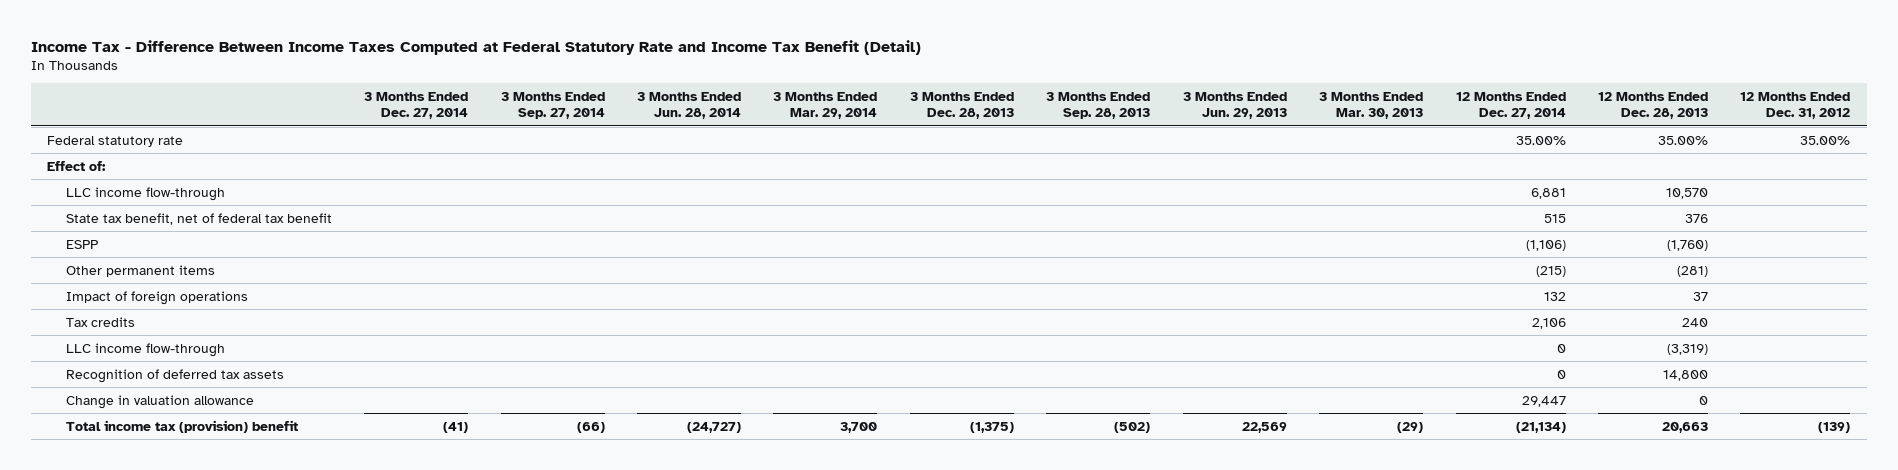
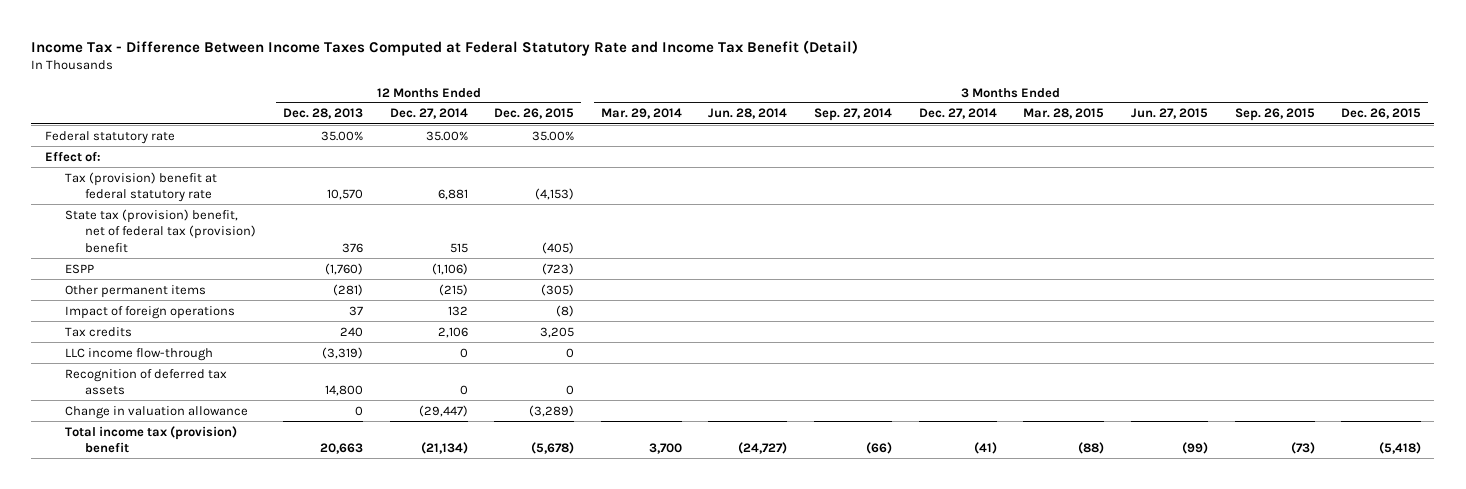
- | 3 Months Ended Dec. 27, 2014 | 3 Months Ended Sep. 27, 2014 | 3 Months Ended Jun. 28, 2014 | 3 Months Ended Mar. 29, 2014 | 3 Months Ended Dec. 28, 2013 | 3 Months Ended Sep. 28, 2013 | 3 Months Ended Jun. 29, 2013 | 3 Months Ended Mar. 30, 2013 | 12 Months Ended Dec. 27, 2014 | 12 Months Ended Dec. 28, 2013 | 12 Months Ended Dec. 31, 2012
+ | 12 Months Ended Dec. 28, 2013 | 12 Months Ended Dec. 27, 2014 | 12 Months Ended Dec. 26, 2015 | 3 Months Ended Mar. 29, 2014 | 3 Months Ended Jun. 28, 2014 | 3 Months Ended Sep. 27, 2014 | 3 Months Ended Dec. 27, 2014 | 3 Months Ended Mar. 28, 2015 | 3 Months Ended Jun. 27, 2015 | 3 Months Ended Sep. 26, 2015 | 3 Months Ended Dec. 26, 2015
- LLC income flow-through | | | | | | | | | 6,881 | 10,570 |
- State tax benefit, net of federal tax benefit | | | | | | | | | 515 | 376 |
+ Tax (provision) benefit at federal statutory rate | 10,570 | 6,881 | (4,153) | | | | | | | |
+ State tax (provision) benefit, net of federal tax (provision) benefit | 376 | 515 | (405) | | | | | | | |
- Change in valuation allowance | | | | | | | | | 29,447 | 0 |
+ Change in valuation allowance | 0 | (29,447) | (3,289) | | | | | | | |

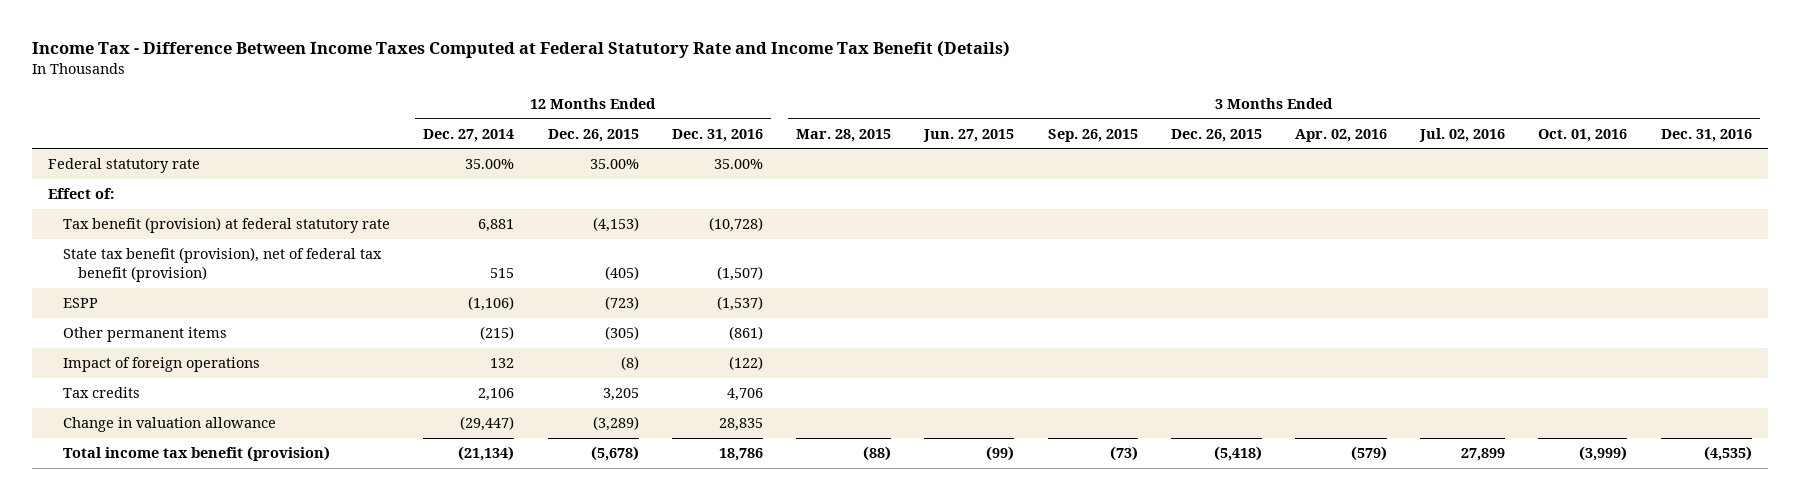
- Income Tax - Difference Between Income Taxes Computed at Federal Statutory Rate and Income Tax Benefit (Detail)
+ Income Tax - Difference Between Income Taxes Computed at Federal Statutory Rate and Income Tax Benefit (Details)
- | 12 Months Ended Dec. 28, 2013 | 12 Months Ended Dec. 27, 2014 | 12 Months Ended Dec. 26, 2015 | 3 Months Ended Mar. 29, 2014 | 3 Months Ended Jun. 28, 2014 | 3 Months Ended Sep. 27, 2014 | 3 Months Ended Dec. 27, 2014 | 3 Months Ended Mar. 28, 2015 | 3 Months Ended Jun. 27, 2015 | 3 Months Ended Sep. 26, 2015 | 3 Months Ended Dec. 26, 2015
+ | 12 Months Ended Dec. 27, 2014 | 12 Months Ended Dec. 26, 2015 | 12 Months Ended Dec. 31, 2016 | 3 Months Ended Mar. 28, 2015 | 3 Months Ended Jun. 27, 2015 | 3 Months Ended Sep. 26, 2015 | 3 Months Ended Dec. 26, 2015 | 3 Months Ended Apr. 02, 2016 | 3 Months Ended Jul. 02, 2016 | 3 Months Ended Oct. 01, 2016 | 3 Months Ended Dec. 31, 2016
- Tax (provision) benefit at federal statutory rate | 10,570 | 6,881 | (4,153) | | | | | | | |
- State tax (provision) benefit, net of federal tax (provision) benefit | 376 | 515 | (405) | | | | | | | |
+ Tax benefit (provision) at federal statutory rate | 6,881 | (4,153) | (10,728) | | | | | | | |
+ State tax benefit (provision), net of federal tax benefit (provision) | 515 | (405) | (1,507) | | | | | | | |
- LLC income flow-through | (3,319) | 0 | 0 | | | | | | | |
- Recognition of deferred tax assets | 14,800 | 0 | 0 | | | | | | | |
- Total income tax (provision) benefit | 20,663 | (21,134) | (5,678) | 3,700 | (24,727) | (66) | (41) | (88) | (99) | (73) | (5,418)
+ Total income tax benefit (provision) | (21,134) | (5,678) | 18,786 | (88) | (99) | (73) | (5,418) | (579) | 27,899 | (3,999) | (4,535)

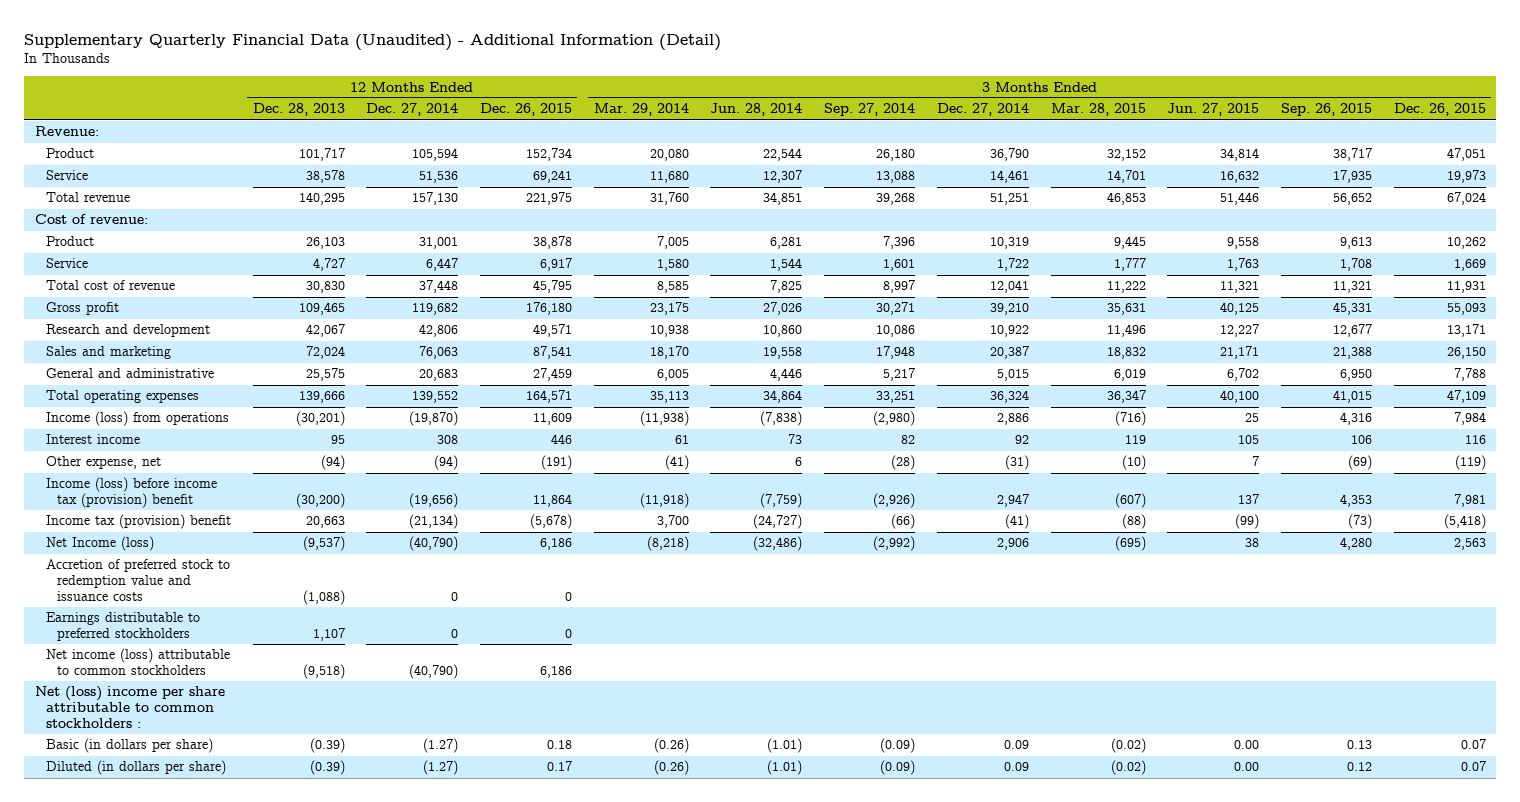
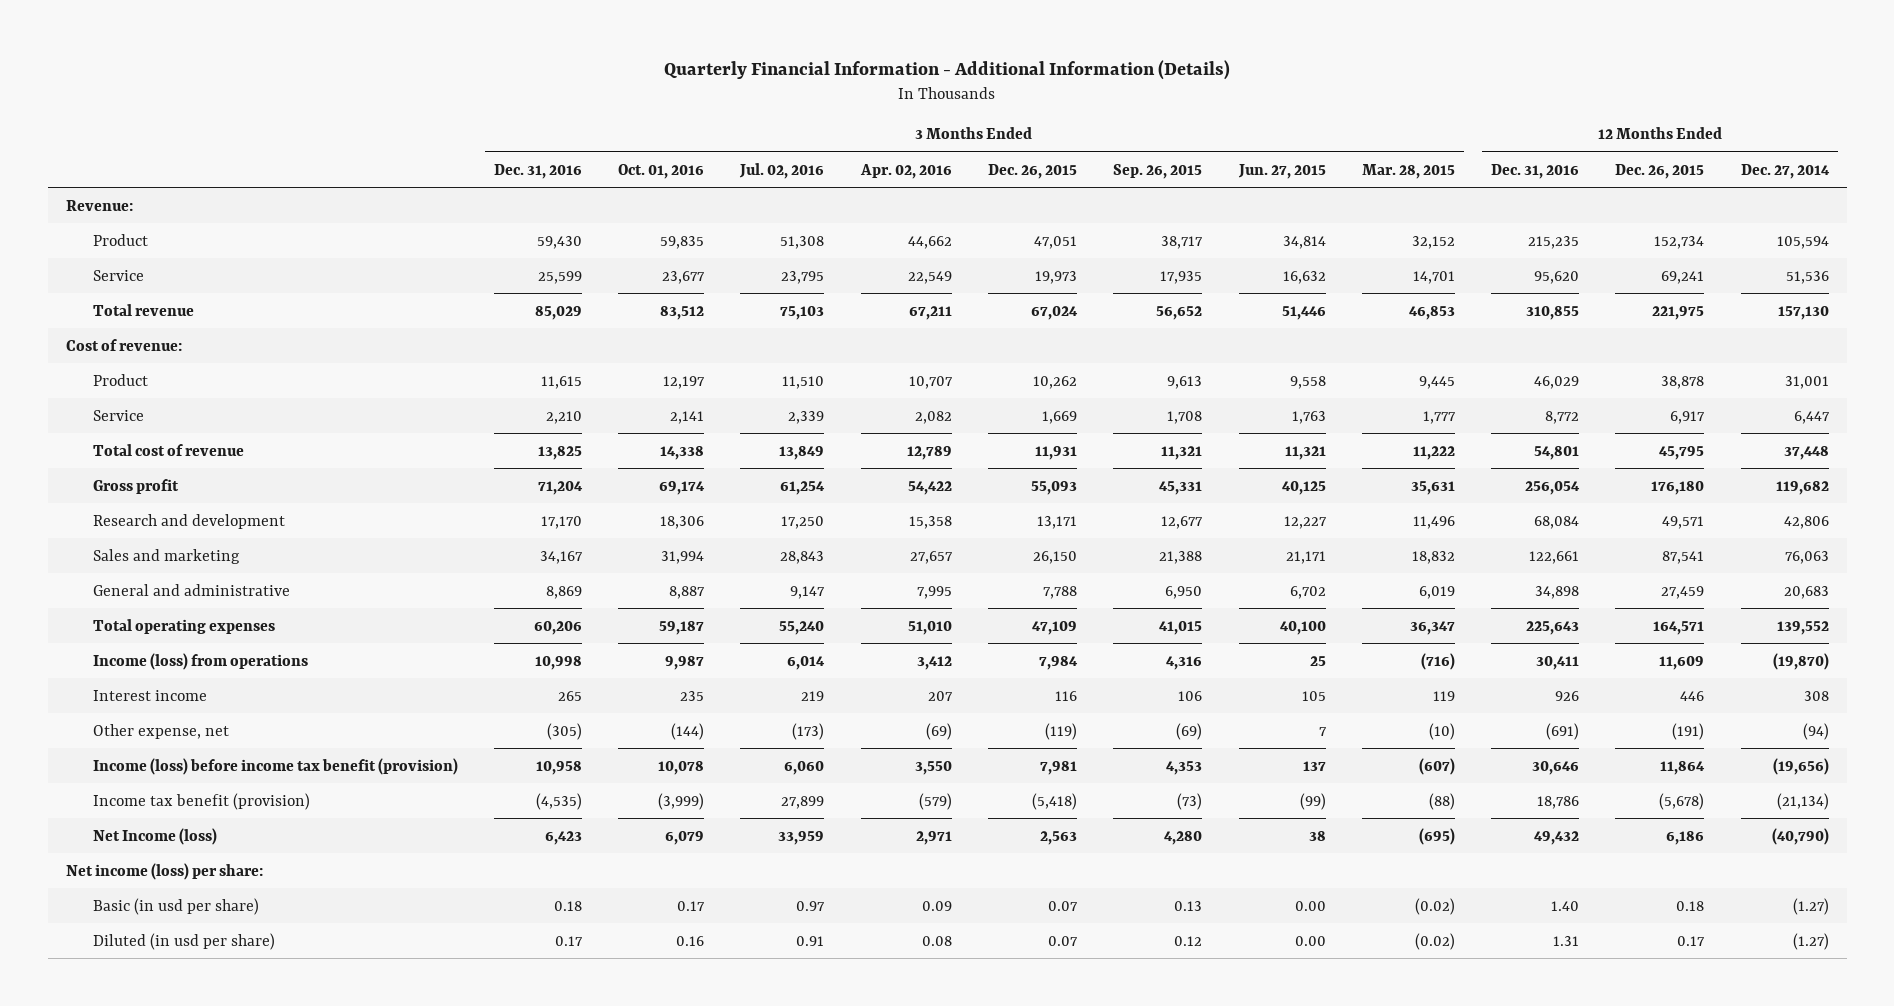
- Supplementary Quarterly Financial Data (Unaudited) - Additional Information (Detail)
+ Quarterly Financial Information - Additional Information (Details)
- | 12 Months Ended Dec. 28, 2013 | 12 Months Ended Dec. 27, 2014 | 12 Months Ended Dec. 26, 2015 | 3 Months Ended Mar. 29, 2014 | 3 Months Ended Jun. 28, 2014 | 3 Months Ended Sep. 27, 2014 | 3 Months Ended Dec. 27, 2014 | 3 Months Ended Mar. 28, 2015 | 3 Months Ended Jun. 27, 2015 | 3 Months Ended Sep. 26, 2015 | 3 Months Ended Dec. 26, 2015
+ | 3 Months Ended Dec. 31, 2016 | 3 Months Ended Oct. 01, 2016 | 3 Months Ended Jul. 02, 2016 | 3 Months Ended Apr. 02, 2016 | 3 Months Ended Dec. 26, 2015 | 3 Months Ended Sep. 26, 2015 | 3 Months Ended Jun. 27, 2015 | 3 Months Ended Mar. 28, 2015 | 12 Months Ended Dec. 31, 2016 | 12 Months Ended Dec. 26, 2015 | 12 Months Ended Dec. 27, 2014
- Income (loss) before income tax (provision) benefit | (30,200) | (19,656) | 11,864 | (11,918) | (7,759) | (2,926) | 2,947 | (607) | 137 | 4,353 | 7,981
- Income tax (provision) benefit | 20,663 | (21,134) | (5,678) | 3,700 | (24,727) | (66) | (41) | (88) | (99) | (73) | (5,418)
+ Income (loss) before income tax benefit (provision) | 10,958 | 10,078 | 6,060 | 3,550 | 7,981 | 4,353 | 137 | (607) | 30,646 | 11,864 | (19,656)
+ Income tax benefit (provision) | (4,535) | (3,999) | 27,899 | (579) | (5,418) | (73) | (99) | (88) | 18,786 | (5,678) | (21,134)
- Accretion of preferred stock to redemption value and issuance costs | (1,088) | 0 | 0 | | | | | | | |
- Earnings distributable to preferred stockholders | 1,107 | 0 | 0 | | | | | | | |
- Net income (loss) attributable to common stockholders | (9,518) | (40,790) | 6,186 | | | | | | | |
- Net (loss) income per share attributable to common stockholders :
- Basic (in dollars per share) | (0.39) | (1.27) | 0.18 | (0.26) | (1.01) | (0.09) | 0.09 | (0.02) | 0.00 | 0.13 | 0.07
- Diluted (in dollars per share) | (0.39) | (1.27) | 0.17 | (0.26) | (1.01) | (0.09) | 0.09 | (0.02) | 0.00 | 0.12 | 0.07
+ Net income (loss) per share:
+ Basic (in usd per share) | 0.18 | 0.17 | 0.97 | 0.09 | 0.07 | 0.13 | 0.00 | (0.02) | 1.40 | 0.18 | (1.27)
+ Diluted (in usd per share) | 0.17 | 0.16 | 0.91 | 0.08 | 0.07 | 0.12 | 0.00 | (0.02) | 1.31 | 0.17 | (1.27)

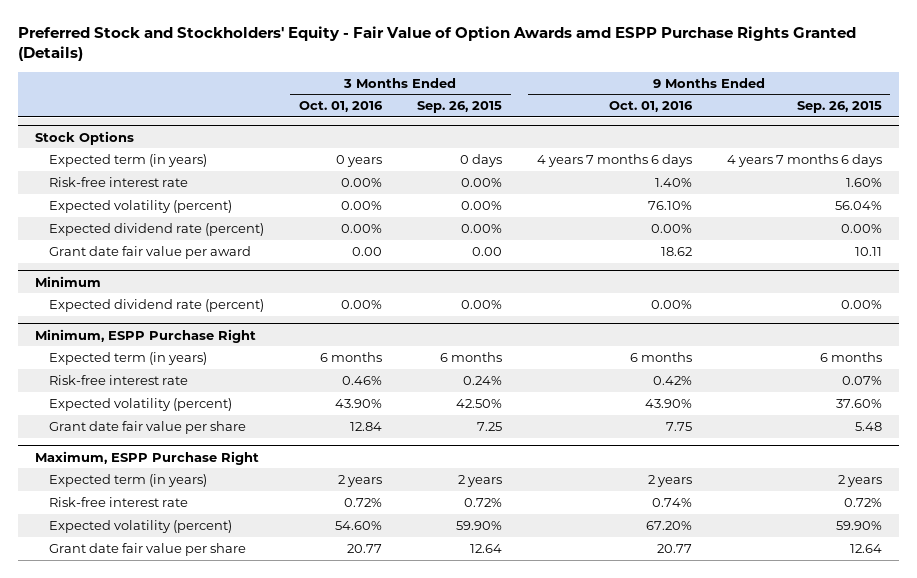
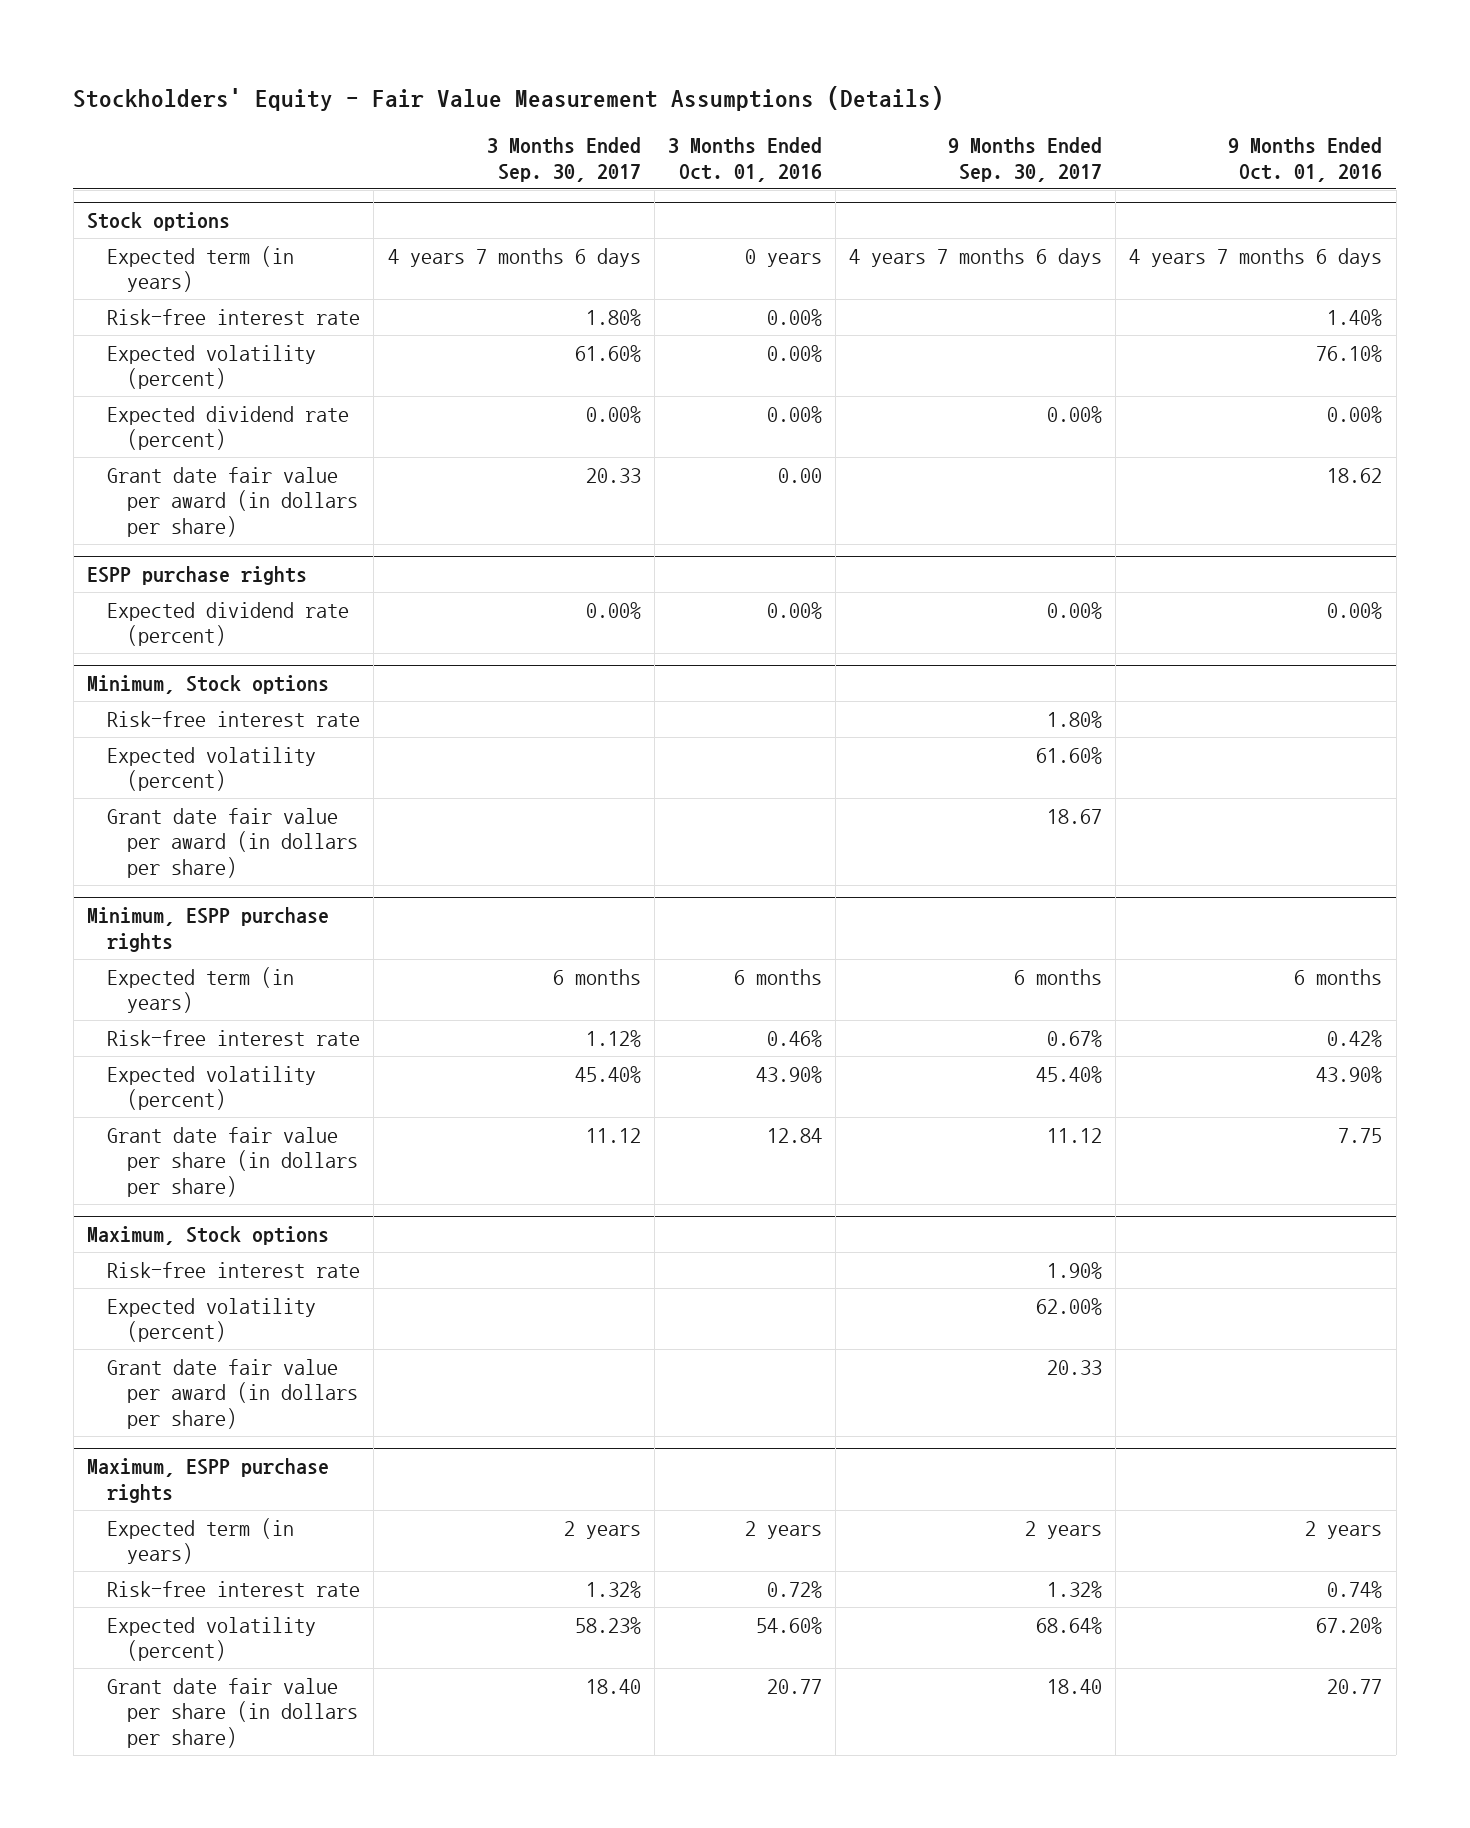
- Preferred Stock and Stockholders' Equity - Fair Value of Option Awards amd ESPP Purchase Rights Granted (Details)
+ Stockholders' Equity - Fair Value Measurement Assumptions (Details)
- | 3 Months Ended Oct. 01, 2016 | 3 Months Ended Sep. 26, 2015 | 9 Months Ended Oct. 01, 2016 | 9 Months Ended Sep. 26, 2015
+ | 3 Months Ended Sep. 30, 2017 | 3 Months Ended Oct. 01, 2016 | 9 Months Ended Sep. 30, 2017 | 9 Months Ended Oct. 01, 2016
- Stock Options
+ Stock options
- Grant date fair value per award | 0.00 | 0.00 | 18.62 | 10.11
- Minimum
+ Grant date fair value per award (in dollars per share) | 20.33 | 0.00 | | 18.62
+ ESPP purchase rights
- Minimum, ESPP Purchase Right
+ Minimum, Stock options
+ Risk-free interest rate | | | 1.80% |
+ Expected volatility (percent) | | | 61.60% |
+ Grant date fair value per award (in dollars per share) | | | 18.67 |
+ Minimum, ESPP purchase rights
- Grant date fair value per share | 12.84 | 7.25 | 7.75 | 5.48
- Maximum, ESPP Purchase Right
+ Grant date fair value per share (in dollars per share) | 11.12 | 12.84 | 11.12 | 7.75
+ Maximum, Stock options
+ Risk-free interest rate | | | 1.90% |
+ Expected volatility (percent) | | | 62.00% |
+ Grant date fair value per award (in dollars per share) | | | 20.33 |
+ Maximum, ESPP purchase rights
- Grant date fair value per share | 20.77 | 12.64 | 20.77 | 12.64
+ Grant date fair value per share (in dollars per share) | 18.40 | 20.77 | 18.40 | 20.77

